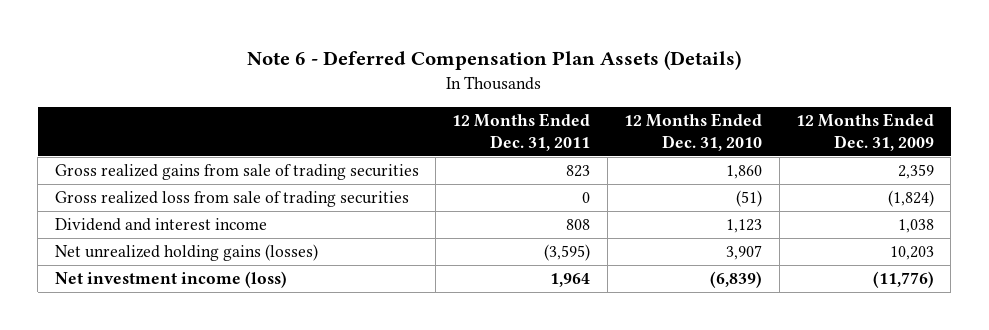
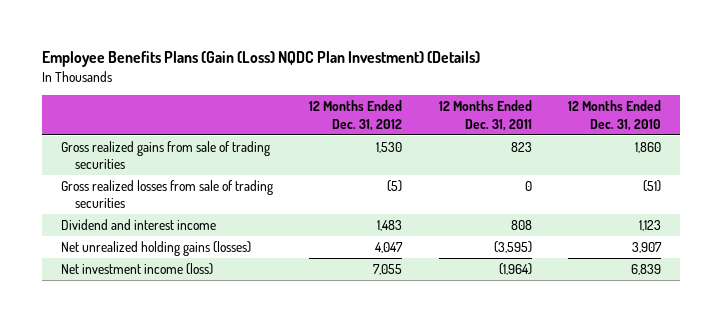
- Note 6 - Deferred Compensation Plan Assets (Details)
+ Employee Benefits Plans (Gain (Loss) NQDC Plan Investment) (Details)
- | 12 Months Ended Dec. 31, 2011 | 12 Months Ended Dec. 31, 2010 | 12 Months Ended Dec. 31, 2009
+ | 12 Months Ended Dec. 31, 2012 | 12 Months Ended Dec. 31, 2011 | 12 Months Ended Dec. 31, 2010
- Gross realized loss from sale of trading securities | 0 | (51) | (1,824)
+ Gross realized losses from sale of trading securities | (5) | 0 | (51)
- Net investment income (loss) | 1,964 | (6,839) | (11,776)
+ Net investment income (loss) | 7,055 | (1,964) | 6,839

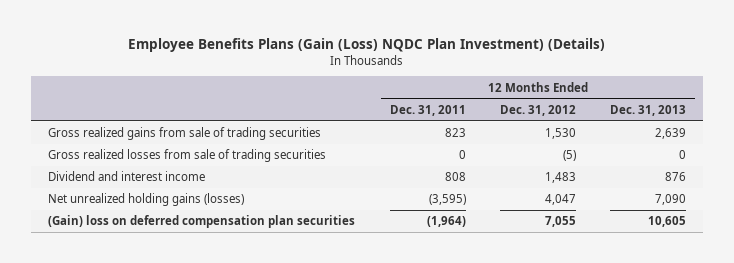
- | 12 Months Ended Dec. 31, 2012 | 12 Months Ended Dec. 31, 2011 | 12 Months Ended Dec. 31, 2010
+ | 12 Months Ended Dec. 31, 2011 | 12 Months Ended Dec. 31, 2012 | 12 Months Ended Dec. 31, 2013
- Net investment income (loss) | 7,055 | (1,964) | 6,839
+ (Gain) loss on deferred compensation plan securities | (1,964) | 7,055 | 10,605

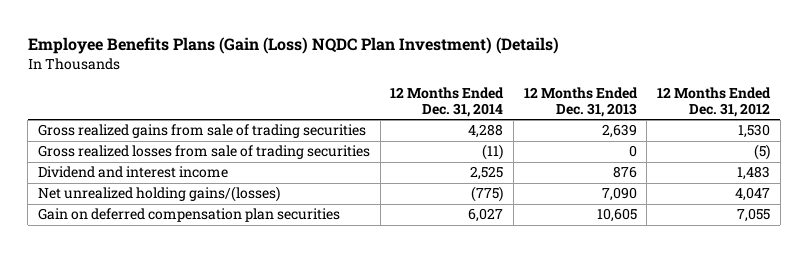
- | 12 Months Ended Dec. 31, 2011 | 12 Months Ended Dec. 31, 2012 | 12 Months Ended Dec. 31, 2013
+ | 12 Months Ended Dec. 31, 2014 | 12 Months Ended Dec. 31, 2013 | 12 Months Ended Dec. 31, 2012
- Net unrealized holding gains (losses) | (3,595) | 4,047 | 7,090
- (Gain) loss on deferred compensation plan securities | (1,964) | 7,055 | 10,605
+ Net unrealized holding gains/(losses) | (775) | 7,090 | 4,047
+ Gain on deferred compensation plan securities | 6,027 | 10,605 | 7,055

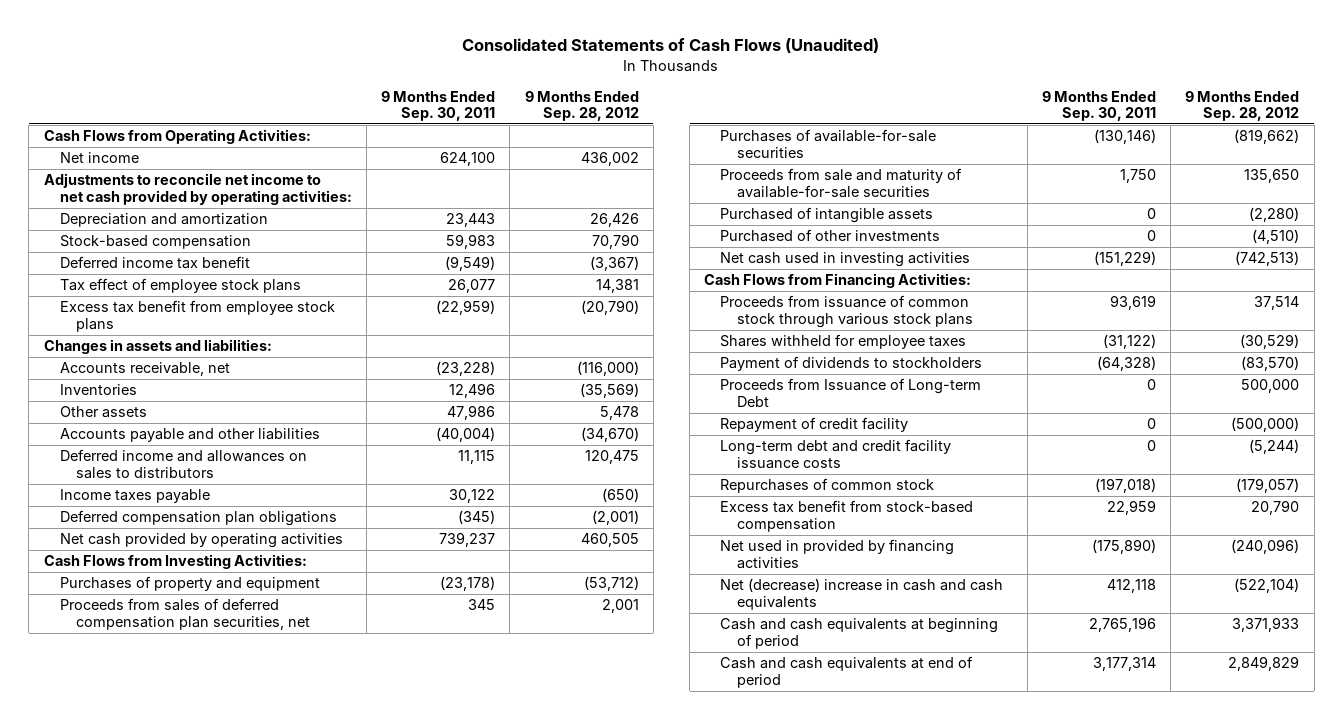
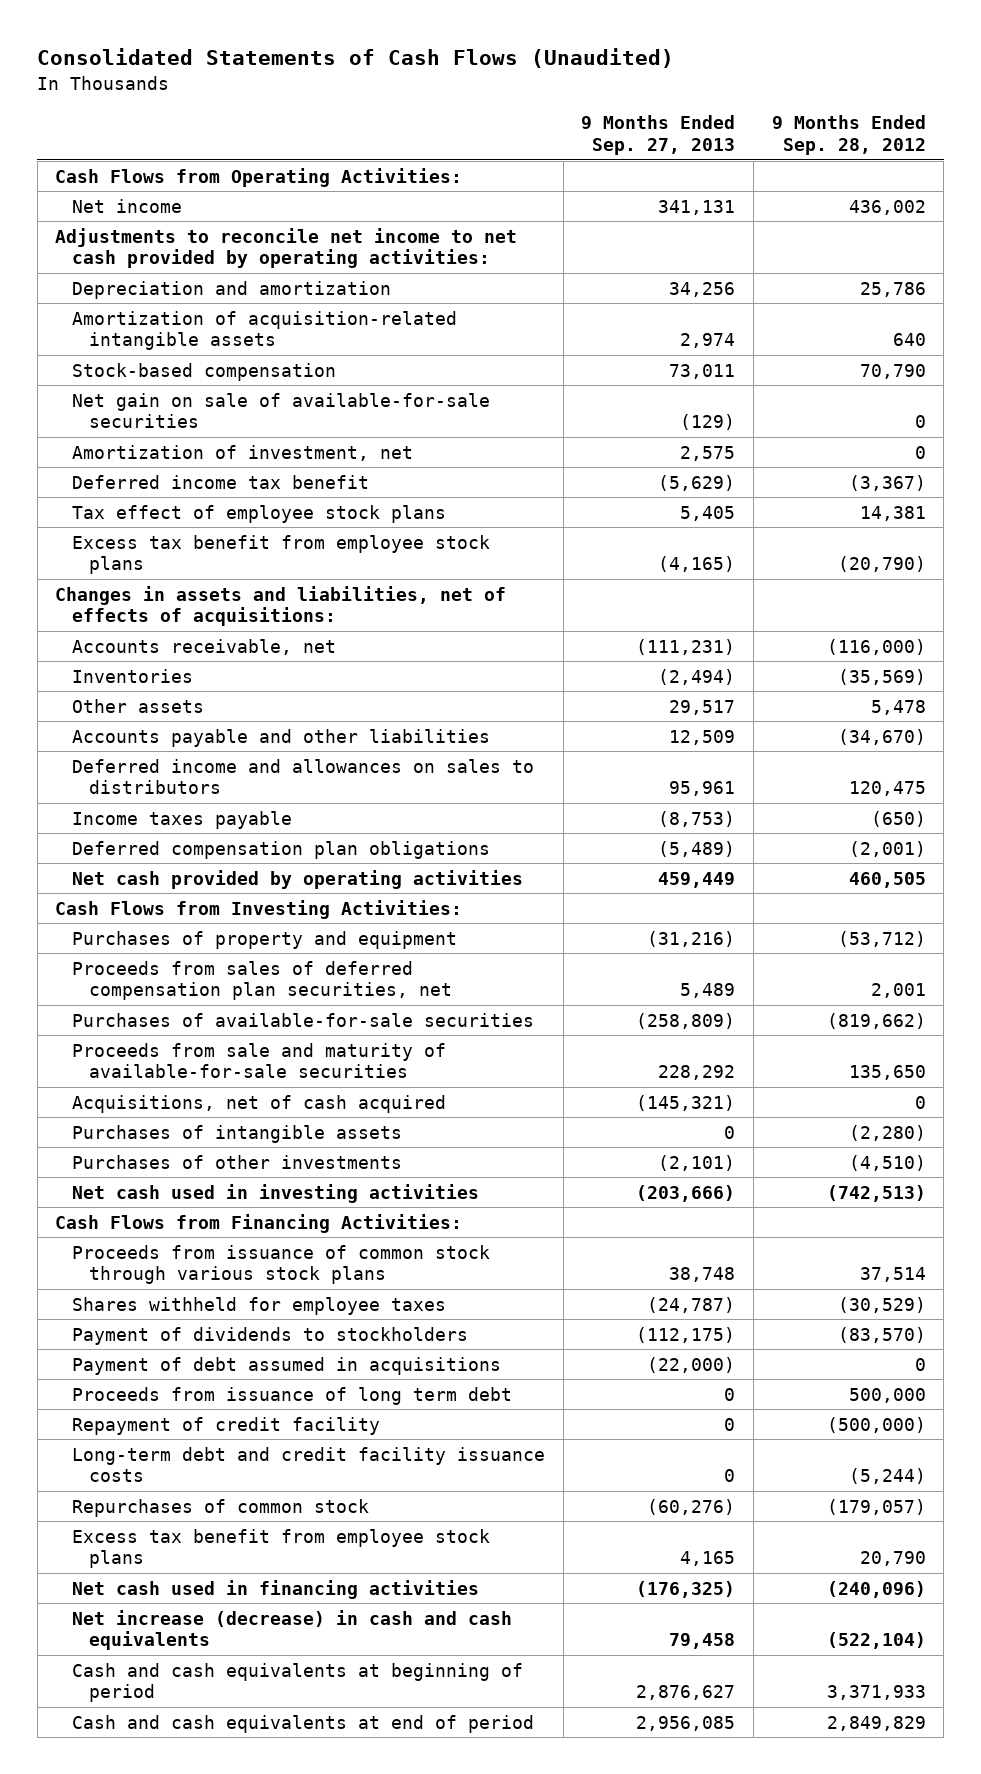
- | 9 Months Ended Sep. 30, 2011 | 9 Months Ended Sep. 28, 2012
+ | 9 Months Ended Sep. 27, 2013 | 9 Months Ended Sep. 28, 2012
- Depreciation and amortization | 23,443 | 26,426
+ Depreciation and amortization | 34,256 | 25,786
+ Amortization of acquisition-related intangible assets | 2,974 | 640
+ Net gain on sale of available-for-sale securities | (129) | 0
+ Amortization of investment, net | 2,575 | 0
- Changes in assets and liabilities:
+ Changes in assets and liabilities, net of effects of acquisitions:
- Purchased of intangible assets | 0 | (2,280)
- Purchased of other investments | 0 | (4,510)
+ Acquisitions, net of cash acquired | (145,321) | 0
+ Purchases of intangible assets | 0 | (2,280)
+ Purchases of other investments | (2,101) | (4,510)
- Proceeds from Issuance of Long-term Debt | 0 | 500,000
+ Payment of debt assumed in acquisitions | (22,000) | 0
+ Proceeds from issuance of long term debt | 0 | 500,000
- Excess tax benefit from stock-based compensation | 22,959 | 20,790
- Net used in provided by financing activities | (175,890) | (240,096)
- Net (decrease) increase in cash and cash equivalents | 412,118 | (522,104)
+ Excess tax benefit from employee stock plans | 4,165 | 20,790
+ Net cash used in financing activities | (176,325) | (240,096)
+ Net increase (decrease) in cash and cash equivalents | 79,458 | (522,104)

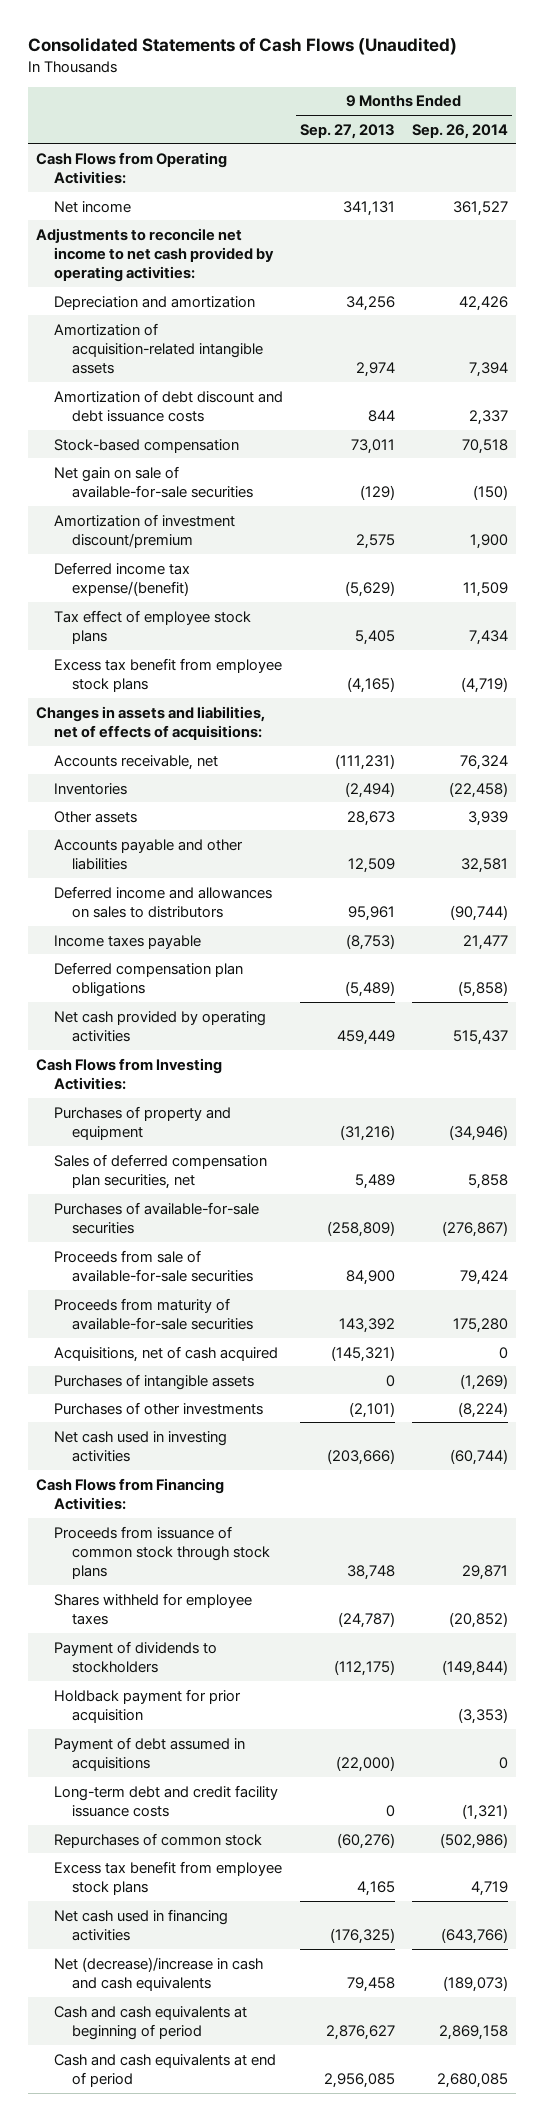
- | 9 Months Ended Sep. 27, 2013 | 9 Months Ended Sep. 28, 2012
+ | 9 Months Ended Sep. 27, 2013 | 9 Months Ended Sep. 26, 2014
+ Amortization of debt discount and debt issuance costs | 844 | 2,337
- Amortization of investment, net | 2,575 | 0
- Deferred income tax benefit | (5,629) | (3,367)
+ Amortization of investment discount/premium | 2,575 | 1,900
+ Deferred income tax expense/(benefit) | (5,629) | 11,509
- Other assets | 29,517 | 5,478
+ Other assets | 28,673 | 3,939
- Proceeds from sales of deferred compensation plan securities, net | 5,489 | 2,001
+ Sales of deferred compensation plan securities, net | 5,489 | 5,858
- Proceeds from sale and maturity of available-for-sale securities | 228,292 | 135,650
+ Proceeds from sale of available-for-sale securities | 84,900 | 79,424
+ Proceeds from maturity of available-for-sale securities | 143,392 | 175,280
- Proceeds from issuance of common stock through various stock plans | 38,748 | 37,514
+ Proceeds from issuance of common stock through stock plans | 38,748 | 29,871
+ Holdback payment for prior acquisition | | (3,353)
- Proceeds from issuance of long term debt | 0 | 500,000
- Repayment of credit facility | 0 | (500,000)
- Net increase (decrease) in cash and cash equivalents | 79,458 | (522,104)
+ Net (decrease)/increase in cash and cash equivalents | 79,458 | (189,073)

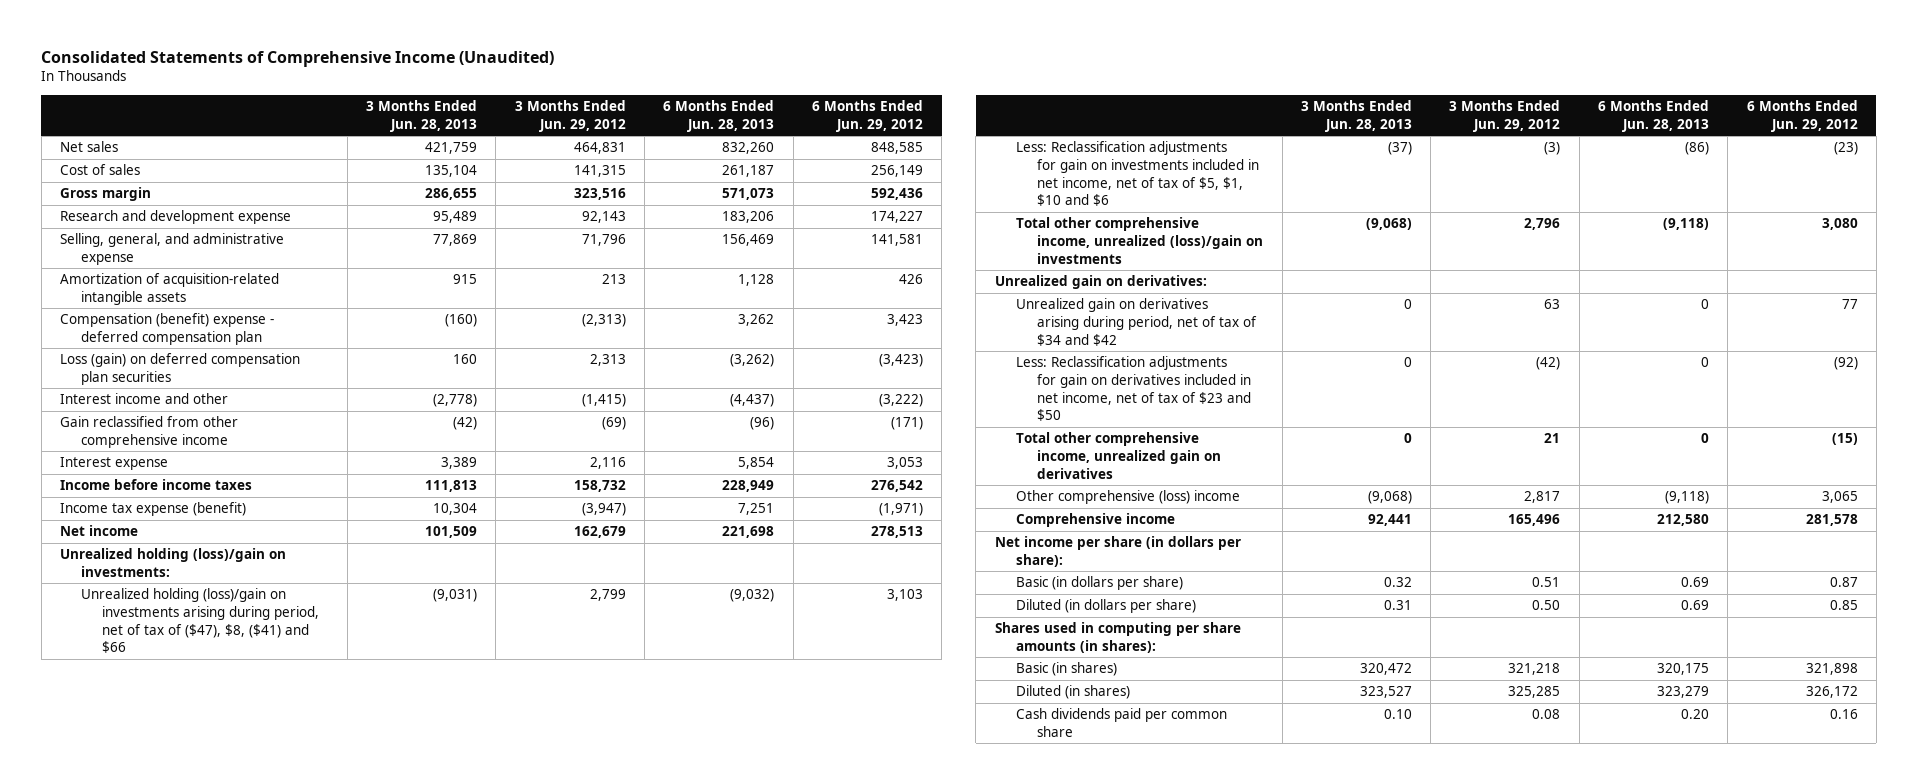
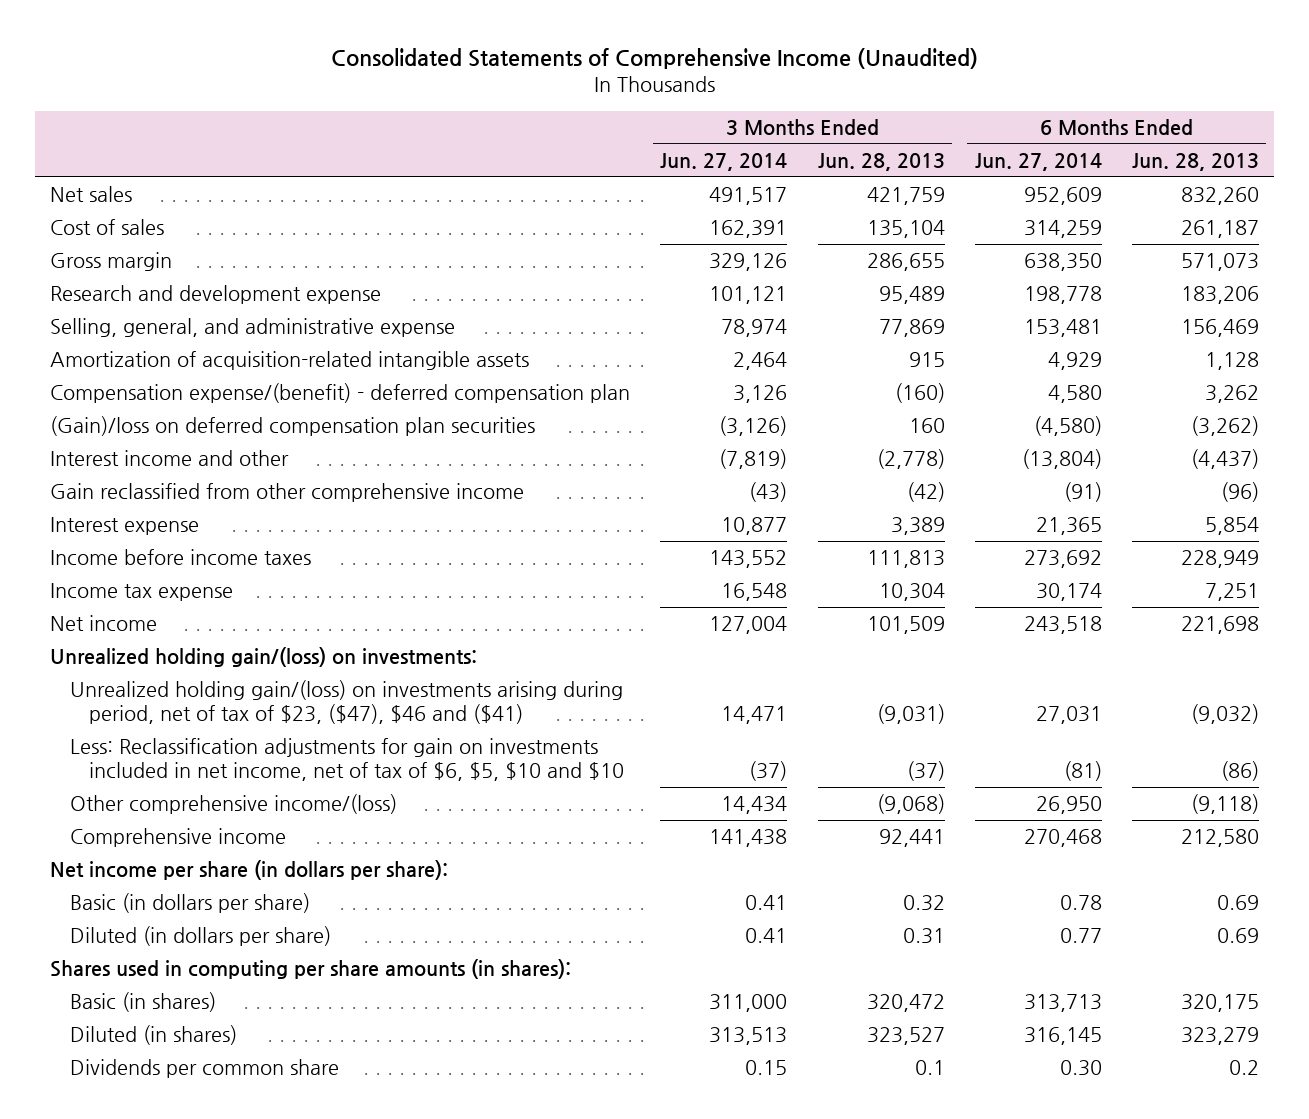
- | 3 Months Ended Jun. 28, 2013 | 3 Months Ended Jun. 29, 2012 | 6 Months Ended Jun. 28, 2013 | 6 Months Ended Jun. 29, 2012
+ | 3 Months Ended Jun. 27, 2014 | 3 Months Ended Jun. 28, 2013 | 6 Months Ended Jun. 27, 2014 | 6 Months Ended Jun. 28, 2013
- Compensation (benefit) expense - deferred compensation plan | (160) | (2,313) | 3,262 | 3,423
- Loss (gain) on deferred compensation plan securities | 160 | 2,313 | (3,262) | (3,423)
+ Compensation expense/(benefit) - deferred compensation plan | 3,126 | (160) | 4,580 | 3,262
+ (Gain)/loss on deferred compensation plan securities | (3,126) | 160 | (4,580) | (3,262)
- Income tax expense (benefit) | 10,304 | (3,947) | 7,251 | (1,971)
+ Income tax expense | 16,548 | 10,304 | 30,174 | 7,251
- Unrealized holding (loss)/gain on investments:
- Unrealized holding (loss)/gain on investments arising during period, net of tax of ($47), $8, ($41) and $66 | (9,031) | 2,799 | (9,032) | 3,103
- Less: Reclassification adjustments for gain on investments included in net income, net of tax of $5, $1, $10 and $6 | (37) | (3) | (86) | (23)
- Total other comprehensive income, unrealized (loss)/gain on investments | (9,068) | 2,796 | (9,118) | 3,080
- Unrealized gain on derivatives:
- Unrealized gain on derivatives arising during period, net of tax of $34 and $42 | 0 | 63 | 0 | 77
- Less: Reclassification adjustments for gain on derivatives included in net income, net of tax of $23 and $50 | 0 | (42) | 0 | (92)
- Total other comprehensive income, unrealized gain on derivatives | 0 | 21 | 0 | (15)
- Other comprehensive (loss) income | (9,068) | 2,817 | (9,118) | 3,065
+ Unrealized holding gain/(loss) on investments:
+ Unrealized holding gain/(loss) on investments arising during period, net of tax of $23, ($47), $46 and ($41) | 14,471 | (9,031) | 27,031 | (9,032)
+ Less: Reclassification adjustments for gain on investments included in net income, net of tax of $6, $5, $10 and $10 | (37) | (37) | (81) | (86)
+ Other comprehensive income/(loss) | 14,434 | (9,068) | 26,950 | (9,118)
- Cash dividends paid per common share | 0.10 | 0.08 | 0.20 | 0.16
+ Dividends per common share | 0.15 | 0.1 | 0.30 | 0.2

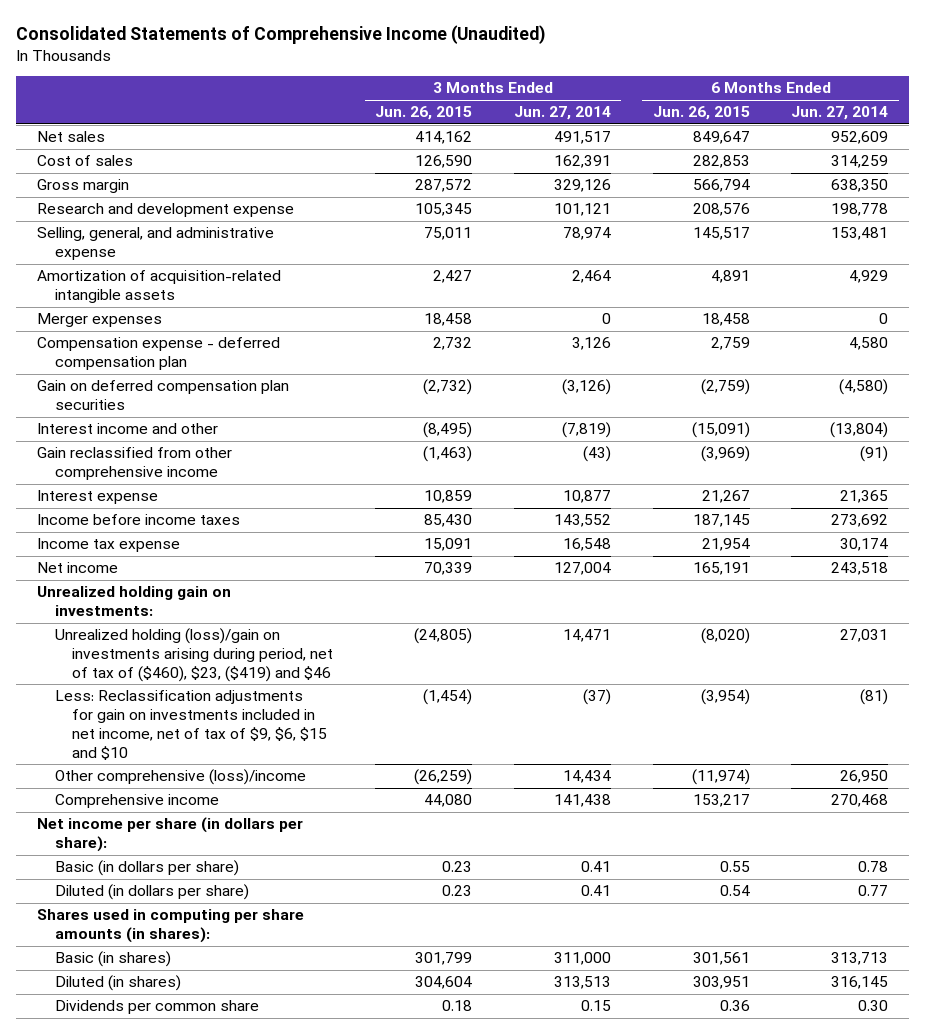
- | 3 Months Ended Jun. 27, 2014 | 3 Months Ended Jun. 28, 2013 | 6 Months Ended Jun. 27, 2014 | 6 Months Ended Jun. 28, 2013
+ | 3 Months Ended Jun. 26, 2015 | 3 Months Ended Jun. 27, 2014 | 6 Months Ended Jun. 26, 2015 | 6 Months Ended Jun. 27, 2014
- Compensation expense/(benefit) - deferred compensation plan | 3,126 | (160) | 4,580 | 3,262
- (Gain)/loss on deferred compensation plan securities | (3,126) | 160 | (4,580) | (3,262)
+ Merger expenses | 18,458 | 0 | 18,458 | 0
+ Compensation expense - deferred compensation plan | 2,732 | 3,126 | 2,759 | 4,580
+ Gain on deferred compensation plan securities | (2,732) | (3,126) | (2,759) | (4,580)
- Unrealized holding gain/(loss) on investments:
- Unrealized holding gain/(loss) on investments arising during period, net of tax of $23, ($47), $46 and ($41) | 14,471 | (9,031) | 27,031 | (9,032)
- Less: Reclassification adjustments for gain on investments included in net income, net of tax of $6, $5, $10 and $10 | (37) | (37) | (81) | (86)
- Other comprehensive income/(loss) | 14,434 | (9,068) | 26,950 | (9,118)
+ Unrealized holding gain on investments:
+ Unrealized holding (loss)/gain on investments arising during period, net of tax of ($460), $23, ($419) and $46 | (24,805) | 14,471 | (8,020) | 27,031
+ Less: Reclassification adjustments for gain on investments included in net income, net of tax of $9, $6, $15 and $10 | (1,454) | (37) | (3,954) | (81)
+ Other comprehensive (loss)/income | (26,259) | 14,434 | (11,974) | 26,950

